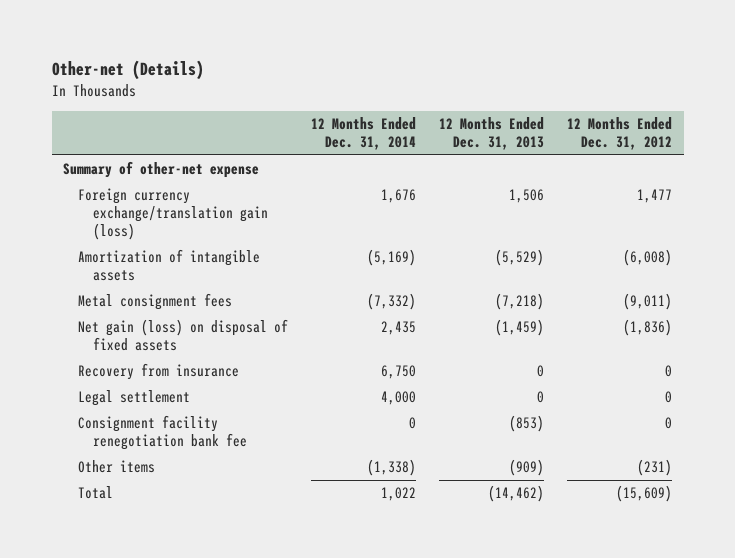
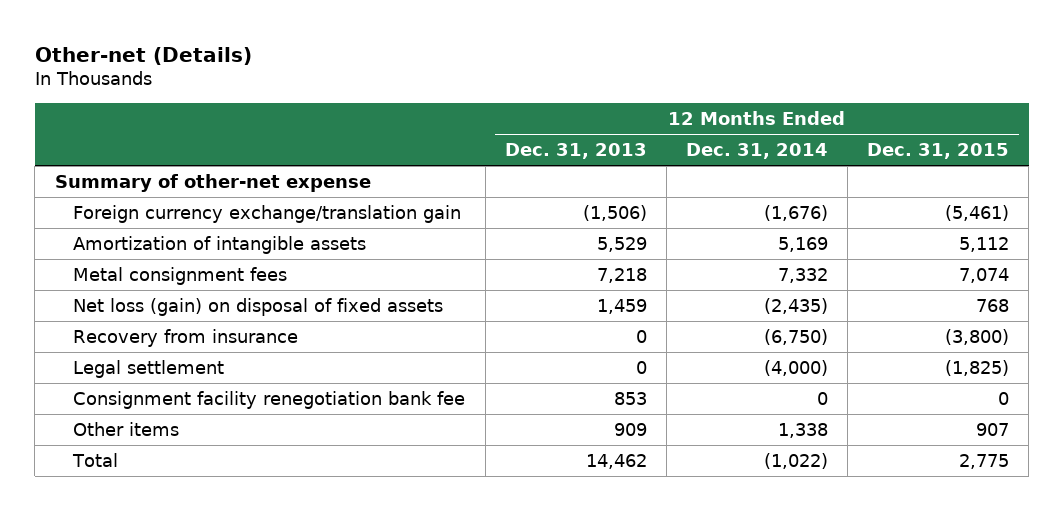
- | 12 Months Ended Dec. 31, 2014 | 12 Months Ended Dec. 31, 2013 | 12 Months Ended Dec. 31, 2012
+ | 12 Months Ended Dec. 31, 2013 | 12 Months Ended Dec. 31, 2014 | 12 Months Ended Dec. 31, 2015
- Foreign currency exchange/translation gain (loss) | 1,676 | 1,506 | 1,477
- Amortization of intangible assets | (5,169) | (5,529) | (6,008)
- Metal consignment fees | (7,332) | (7,218) | (9,011)
- Net gain (loss) on disposal of fixed assets | 2,435 | (1,459) | (1,836)
- Recovery from insurance | 6,750 | 0 | 0
- Legal settlement | 4,000 | 0 | 0
- Consignment facility renegotiation bank fee | 0 | (853) | 0
- Other items | (1,338) | (909) | (231)
- Total | 1,022 | (14,462) | (15,609)
+ Foreign currency exchange/translation gain | (1,506) | (1,676) | (5,461)
+ Amortization of intangible assets | 5,529 | 5,169 | 5,112
+ Metal consignment fees | 7,218 | 7,332 | 7,074
+ Net loss (gain) on disposal of fixed assets | 1,459 | (2,435) | 768
+ Recovery from insurance | 0 | (6,750) | (3,800)
+ Legal settlement | 0 | (4,000) | (1,825)
+ Consignment facility renegotiation bank fee | 853 | 0 | 0
+ Other items | 909 | 1,338 | 907
+ Total | 14,462 | (1,022) | 2,775

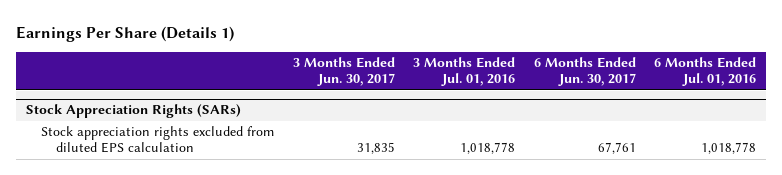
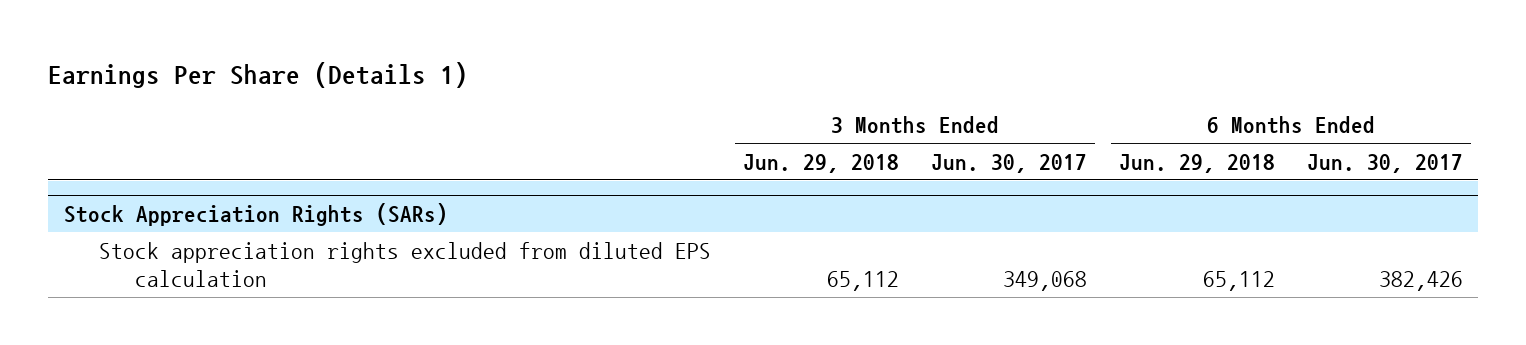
- | 3 Months Ended Jun. 30, 2017 | 3 Months Ended Jul. 01, 2016 | 6 Months Ended Jun. 30, 2017 | 6 Months Ended Jul. 01, 2016
+ | 3 Months Ended Jun. 29, 2018 | 3 Months Ended Jun. 30, 2017 | 6 Months Ended Jun. 29, 2018 | 6 Months Ended Jun. 30, 2017
@ Stock Appreciation Rights (SARs)
- Stock appreciation rights excluded from diluted EPS calculation | 31,835 | 1,018,778 | 67,761 | 1,018,778
+ Stock appreciation rights excluded from diluted EPS calculation | 65,112 | 349,068 | 65,112 | 382,426

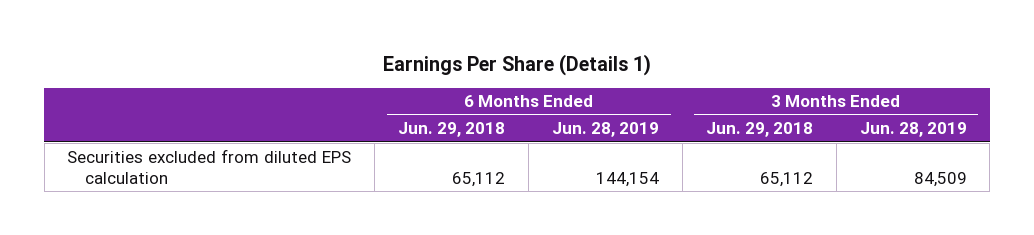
- | 3 Months Ended Jun. 29, 2018 | 3 Months Ended Jun. 30, 2017 | 6 Months Ended Jun. 29, 2018 | 6 Months Ended Jun. 30, 2017
+ | 6 Months Ended Jun. 29, 2018 | 6 Months Ended Jun. 28, 2019 | 3 Months Ended Jun. 29, 2018 | 3 Months Ended Jun. 28, 2019
- Stock Appreciation Rights (SARs)
- Stock appreciation rights excluded from diluted EPS calculation | 65,112 | 349,068 | 65,112 | 382,426
+ Securities excluded from diluted EPS calculation | 65,112 | 144,154 | 65,112 | 84,509

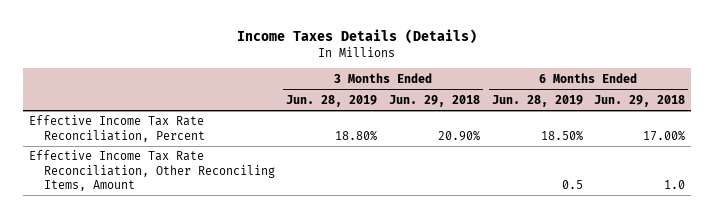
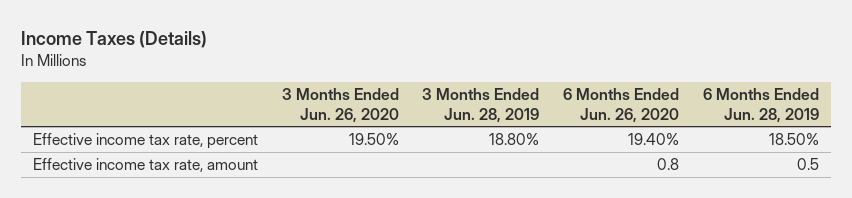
- Income Taxes Details (Details)
+ Income Taxes (Details)
- | 3 Months Ended Jun. 28, 2019 | 3 Months Ended Jun. 29, 2018 | 6 Months Ended Jun. 28, 2019 | 6 Months Ended Jun. 29, 2018
+ | 3 Months Ended Jun. 26, 2020 | 3 Months Ended Jun. 28, 2019 | 6 Months Ended Jun. 26, 2020 | 6 Months Ended Jun. 28, 2019
- Effective Income Tax Rate Reconciliation, Percent | 18.80% | 20.90% | 18.50% | 17.00%
- Effective Income Tax Rate Reconciliation, Other Reconciling Items, Amount | | | 0.5 | 1.0
+ Effective income tax rate, percent | 19.50% | 18.80% | 19.40% | 18.50%
+ Effective income tax rate, amount | | | 0.8 | 0.5

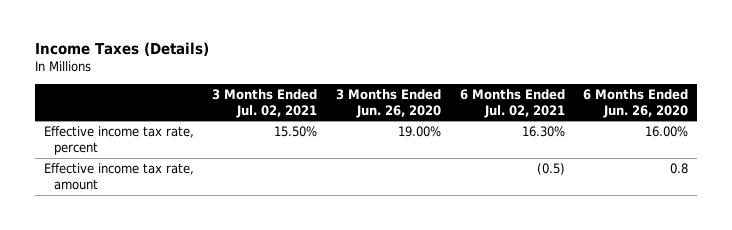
- | 3 Months Ended Jun. 26, 2020 | 3 Months Ended Jun. 28, 2019 | 6 Months Ended Jun. 26, 2020 | 6 Months Ended Jun. 28, 2019
+ | 3 Months Ended Jul. 02, 2021 | 3 Months Ended Jun. 26, 2020 | 6 Months Ended Jul. 02, 2021 | 6 Months Ended Jun. 26, 2020
- Effective income tax rate, percent | 19.50% | 18.80% | 19.40% | 18.50%
+ Effective income tax rate, percent | 15.50% | 19.00% | 16.30% | 16.00%

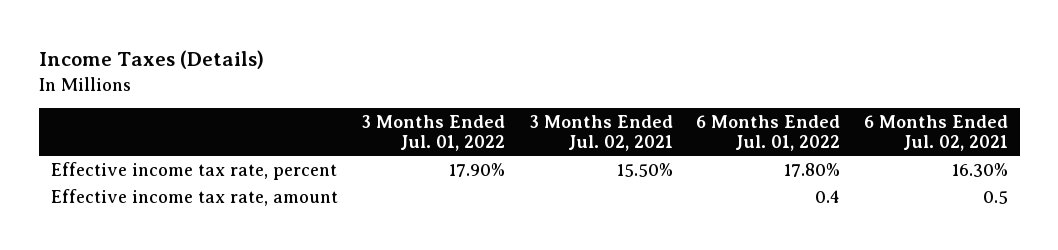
- | 3 Months Ended Jul. 02, 2021 | 3 Months Ended Jun. 26, 2020 | 6 Months Ended Jul. 02, 2021 | 6 Months Ended Jun. 26, 2020
+ | 3 Months Ended Jul. 01, 2022 | 3 Months Ended Jul. 02, 2021 | 6 Months Ended Jul. 01, 2022 | 6 Months Ended Jul. 02, 2021
- Effective income tax rate, amount | | | (0.5) | 0.8
+ Effective income tax rate, amount | | | 0.4 | 0.5

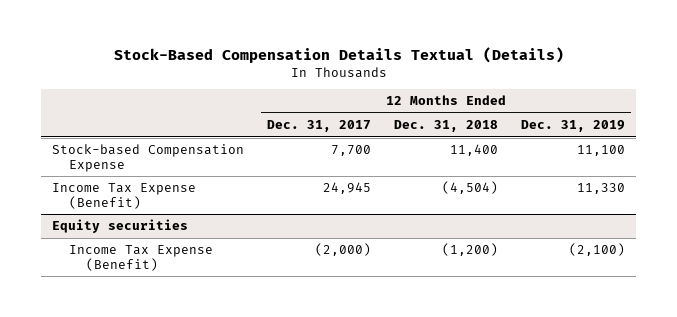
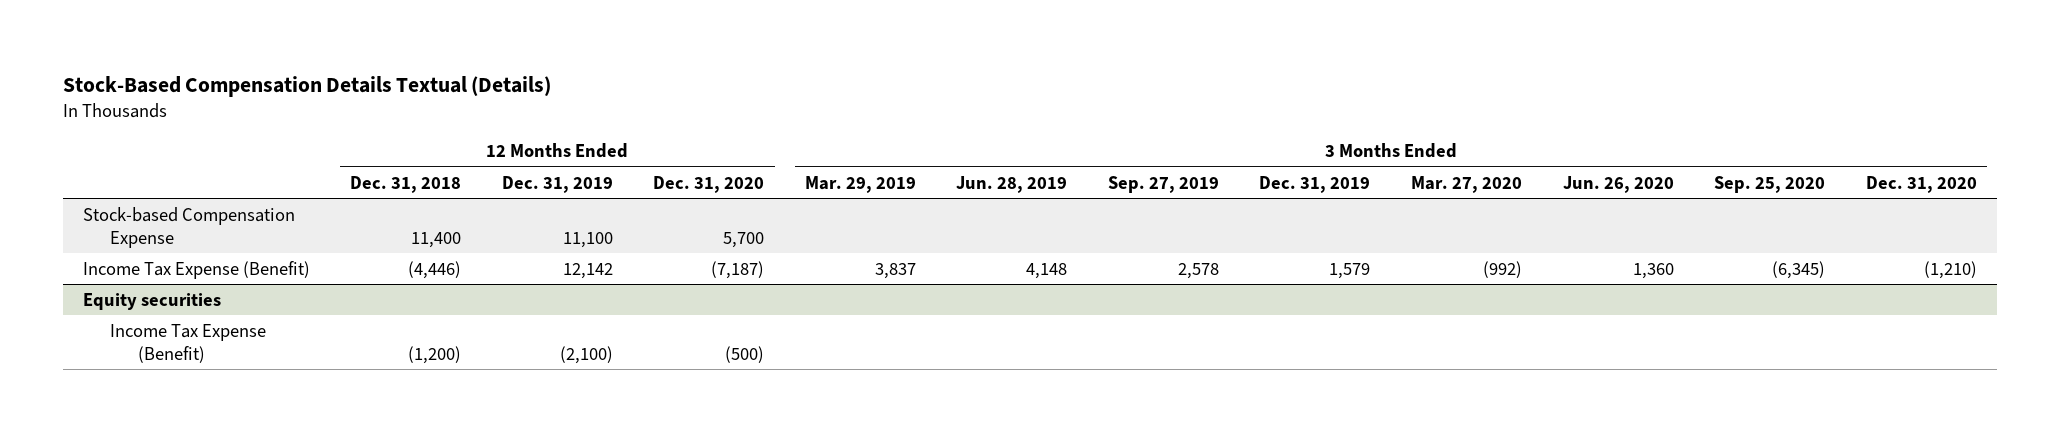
- | 12 Months Ended Dec. 31, 2017 | 12 Months Ended Dec. 31, 2018 | 12 Months Ended Dec. 31, 2019
+ | 12 Months Ended Dec. 31, 2018 | 12 Months Ended Dec. 31, 2019 | 12 Months Ended Dec. 31, 2020 | 3 Months Ended Mar. 29, 2019 | 3 Months Ended Jun. 28, 2019 | 3 Months Ended Sep. 27, 2019 | 3 Months Ended Dec. 31, 2019 | 3 Months Ended Mar. 27, 2020 | 3 Months Ended Jun. 26, 2020 | 3 Months Ended Sep. 25, 2020 | 3 Months Ended Dec. 31, 2020
- Income Tax Expense (Benefit) | 24,945 | (4,504) | 11,330
+ Income Tax Expense (Benefit) | (4,446) | 12,142 | (7,187) | 3,837 | 4,148 | 2,578 | 1,579 | (992) | 1,360 | (6,345) | (1,210)

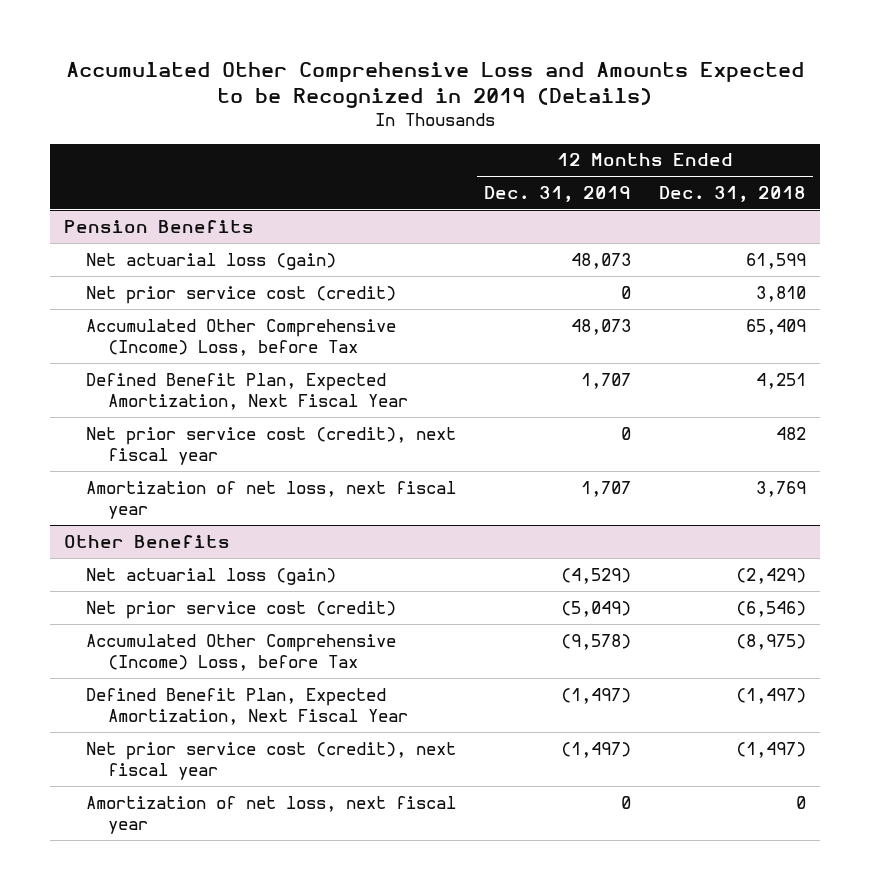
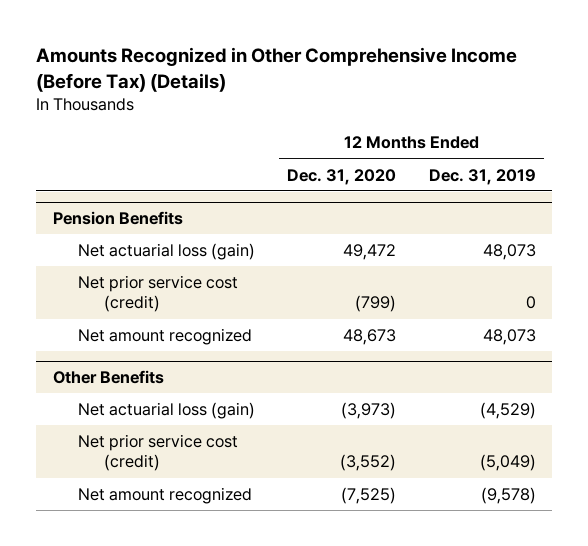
- Accumulated Other Comprehensive Loss and Amounts Expected to be Recognized in 2019 (Details)
+ Amounts Recognized in Other Comprehensive Income (Before Tax) (Details)
- | 12 Months Ended Dec. 31, 2019 | 12 Months Ended Dec. 31, 2018
+ | 12 Months Ended Dec. 31, 2020 | 12 Months Ended Dec. 31, 2019
@ Pension Benefits
- Accumulated Other Comprehensive (Income) Loss, before Tax | 48,073 | 65,409
- Defined Benefit Plan, Expected Amortization, Next Fiscal Year | 1,707 | 4,251
- Net prior service cost (credit), next fiscal year | 0 | 482
- Amortization of net loss, next fiscal year | 1,707 | 3,769
+ Net amount recognized | 48,673 | 48,073
@ Other Benefits
- Accumulated Other Comprehensive (Income) Loss, before Tax | (9,578) | (8,975)
- Defined Benefit Plan, Expected Amortization, Next Fiscal Year | (1,497) | (1,497)
- Net prior service cost (credit), next fiscal year | (1,497) | (1,497)
- Amortization of net loss, next fiscal year | 0 | 0
+ Net amount recognized | (7,525) | (9,578)

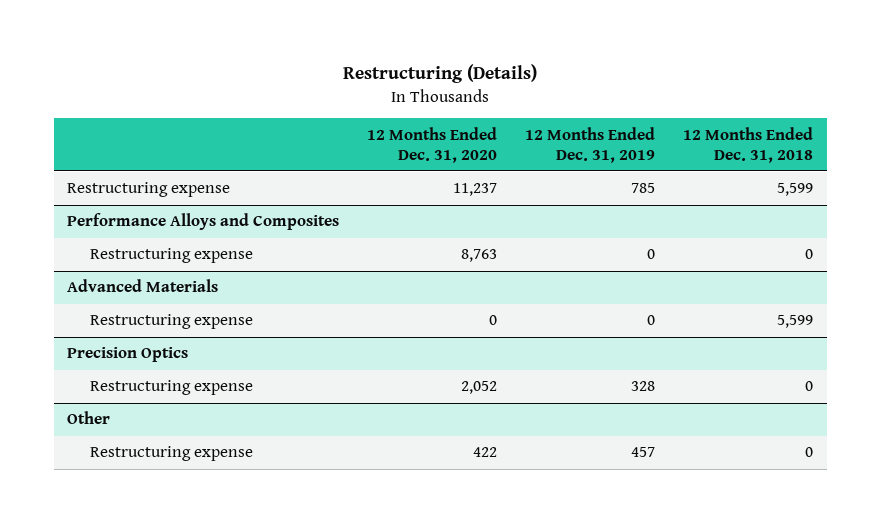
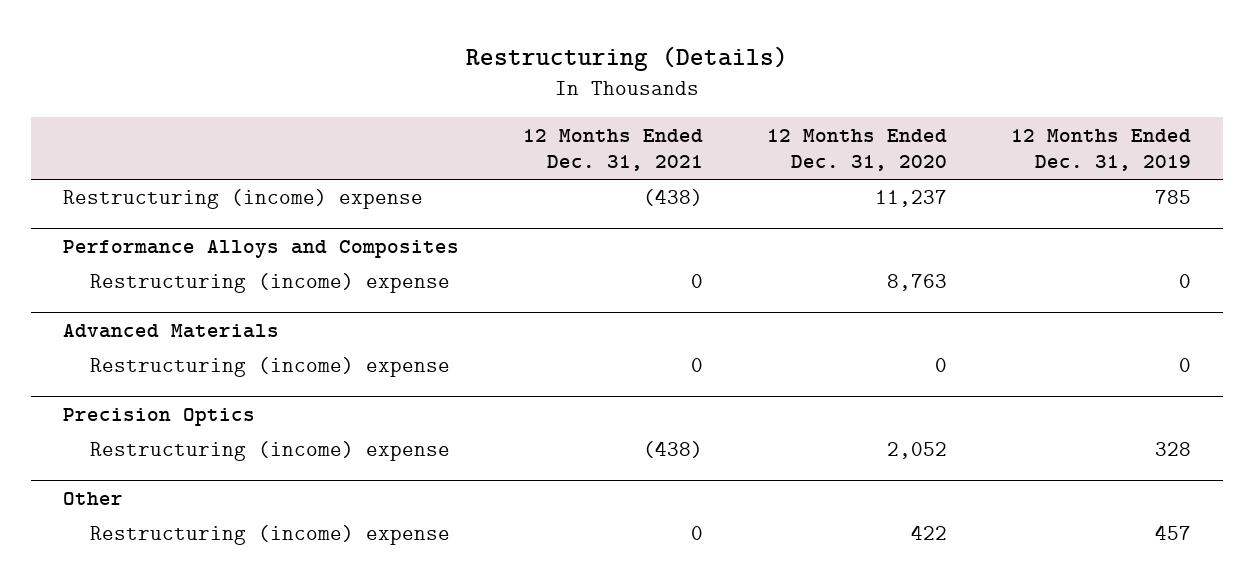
- | 12 Months Ended Dec. 31, 2020 | 12 Months Ended Dec. 31, 2019 | 12 Months Ended Dec. 31, 2018
+ | 12 Months Ended Dec. 31, 2021 | 12 Months Ended Dec. 31, 2020 | 12 Months Ended Dec. 31, 2019
- Restructuring expense | 11,237 | 785 | 5,599
+ Restructuring (income) expense | (438) | 11,237 | 785
@ Performance Alloys and Composites
- Restructuring expense | 8,763 | 0 | 0
+ Restructuring (income) expense | 0 | 8,763 | 0
@ Advanced Materials
- Restructuring expense | 0 | 0 | 5,599
+ Restructuring (income) expense | 0 | 0 | 0
@ Precision Optics
- Restructuring expense | 2,052 | 328 | 0
+ Restructuring (income) expense | (438) | 2,052 | 328
@ Other
- Restructuring expense | 422 | 457 | 0
+ Restructuring (income) expense | 0 | 422 | 457

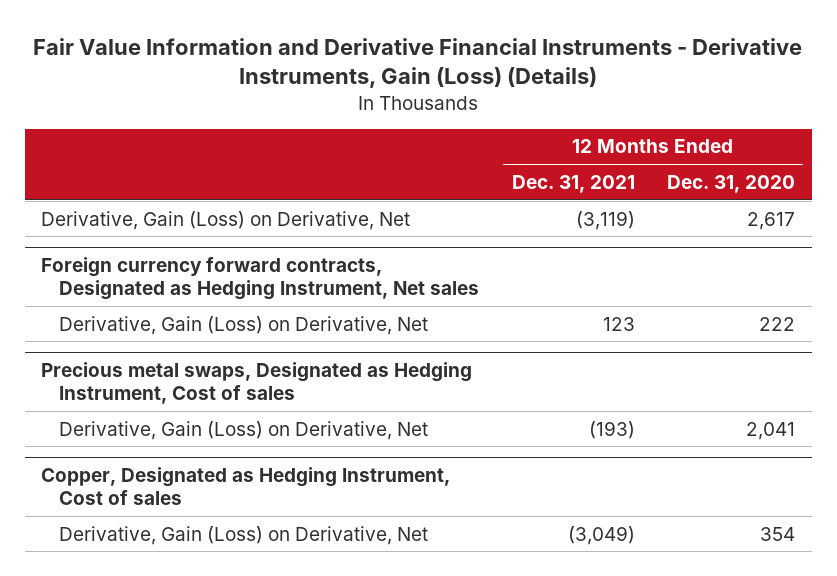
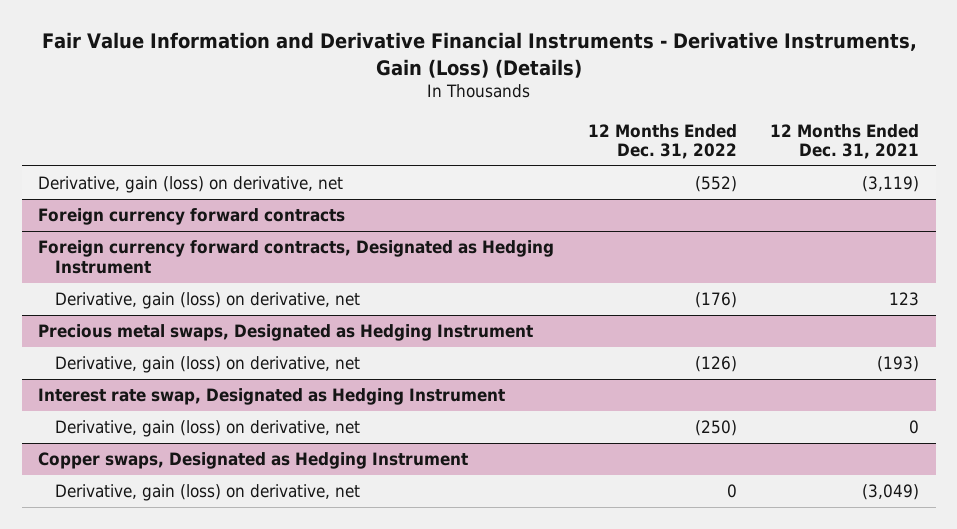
- | 12 Months Ended Dec. 31, 2021 | 12 Months Ended Dec. 31, 2020
+ | 12 Months Ended Dec. 31, 2022 | 12 Months Ended Dec. 31, 2021
- Derivative, Gain (Loss) on Derivative, Net | (3,119) | 2,617
- Foreign currency forward contracts, Designated as Hedging Instrument, Net sales
- Derivative, Gain (Loss) on Derivative, Net | 123 | 222
- Precious metal swaps, Designated as Hedging Instrument, Cost of sales
- Derivative, Gain (Loss) on Derivative, Net | (193) | 2,041
- Copper, Designated as Hedging Instrument, Cost of sales
- Derivative, Gain (Loss) on Derivative, Net | (3,049) | 354
+ Derivative, gain (loss) on derivative, net | (552) | (3,119)
+ Foreign currency forward contracts
+ Foreign currency forward contracts, Designated as Hedging Instrument
+ Derivative, gain (loss) on derivative, net | (176) | 123
+ Precious metal swaps, Designated as Hedging Instrument
+ Derivative, gain (loss) on derivative, net | (126) | (193)
+ Interest rate swap, Designated as Hedging Instrument
+ Derivative, gain (loss) on derivative, net | (250) | 0
+ Copper swaps, Designated as Hedging Instrument
+ Derivative, gain (loss) on derivative, net | 0 | (3,049)

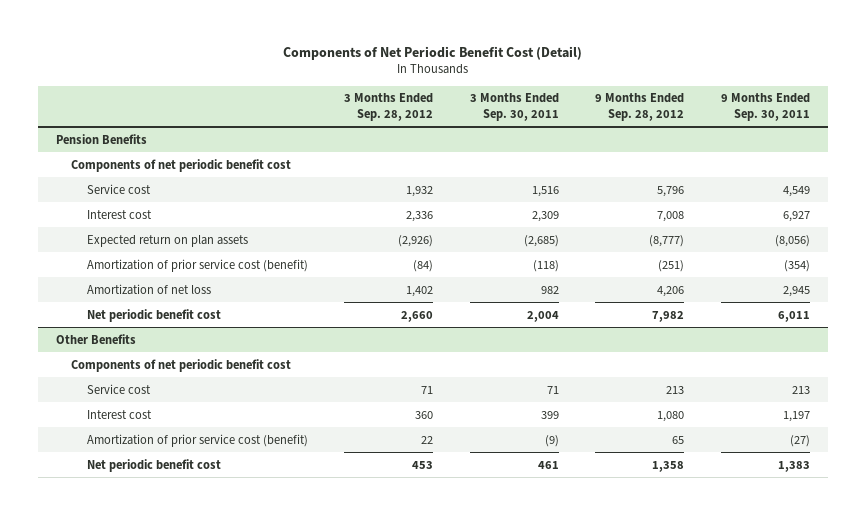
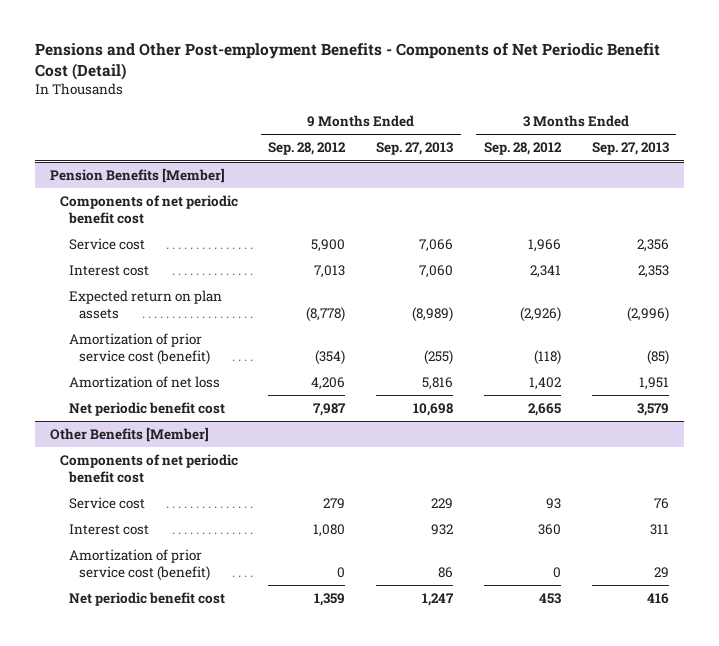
- Components of Net Periodic Benefit Cost (Detail)
+ Pensions and Other Post-employment Benefits - Components of Net Periodic Benefit Cost (Detail)
- | 3 Months Ended Sep. 28, 2012 | 3 Months Ended Sep. 30, 2011 | 9 Months Ended Sep. 28, 2012 | 9 Months Ended Sep. 30, 2011
+ | 9 Months Ended Sep. 28, 2012 | 9 Months Ended Sep. 27, 2013 | 3 Months Ended Sep. 28, 2012 | 3 Months Ended Sep. 27, 2013
- Pension Benefits
+ Pension Benefits [Member]
- Service cost | 1,932 | 1,516 | 5,796 | 4,549
- Interest cost | 2,336 | 2,309 | 7,008 | 6,927
- Expected return on plan assets | (2,926) | (2,685) | (8,777) | (8,056)
- Amortization of prior service cost (benefit) | (84) | (118) | (251) | (354)
+ Service cost | 5,900 | 7,066 | 1,966 | 2,356
+ Interest cost | 7,013 | 7,060 | 2,341 | 2,353
+ Expected return on plan assets | (8,778) | (8,989) | (2,926) | (2,996)
+ Amortization of prior service cost (benefit) | (354) | (255) | (118) | (85)
- Net periodic benefit cost | 2,660 | 2,004 | 7,982 | 6,011
- Other Benefits
+ Net periodic benefit cost | 7,987 | 10,698 | 2,665 | 3,579
+ Other Benefits [Member]
- Service cost | 71 | 71 | 213 | 213
+ Service cost | 279 | 229 | 93 | 76
- Amortization of prior service cost (benefit) | 22 | (9) | 65 | (27)
- Net periodic benefit cost | 453 | 461 | 1,358 | 1,383
+ Amortization of prior service cost (benefit) | 0 | 86 | 0 | 29
+ Net periodic benefit cost | 1,359 | 1,247 | 453 | 416

